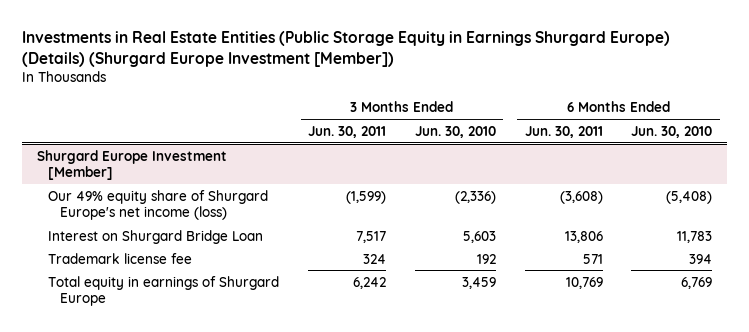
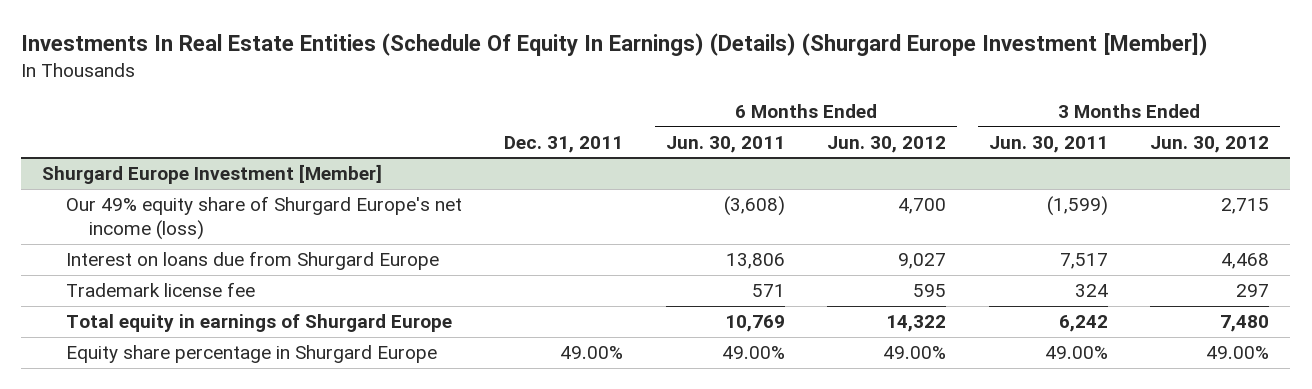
- Investments in Real Estate Entities (Public Storage Equity in Earnings Shurgard Europe) (Details) (Shurgard Europe Investment [Member])
+ Investments In Real Estate Entities (Schedule Of Equity In Earnings) (Details) (Shurgard Europe Investment [Member])
- | 3 Months Ended Jun. 30, 2011 | 3 Months Ended Jun. 30, 2010 | 6 Months Ended Jun. 30, 2011 | 6 Months Ended Jun. 30, 2010
+ | Dec. 31, 2011 | 6 Months Ended Jun. 30, 2011 | 6 Months Ended Jun. 30, 2012 | 3 Months Ended Jun. 30, 2011 | 3 Months Ended Jun. 30, 2012
@ Shurgard Europe Investment [Member]
- Interest on Shurgard Bridge Loan | 7,517 | 5,603 | 13,806 | 11,783
+ Interest on loans due from Shurgard Europe | | 13,806 | 9,027 | 7,517 | 4,468
+ Equity share percentage in Shurgard Europe | 49.00% | 49.00% | 49.00% | 49.00% | 49.00%

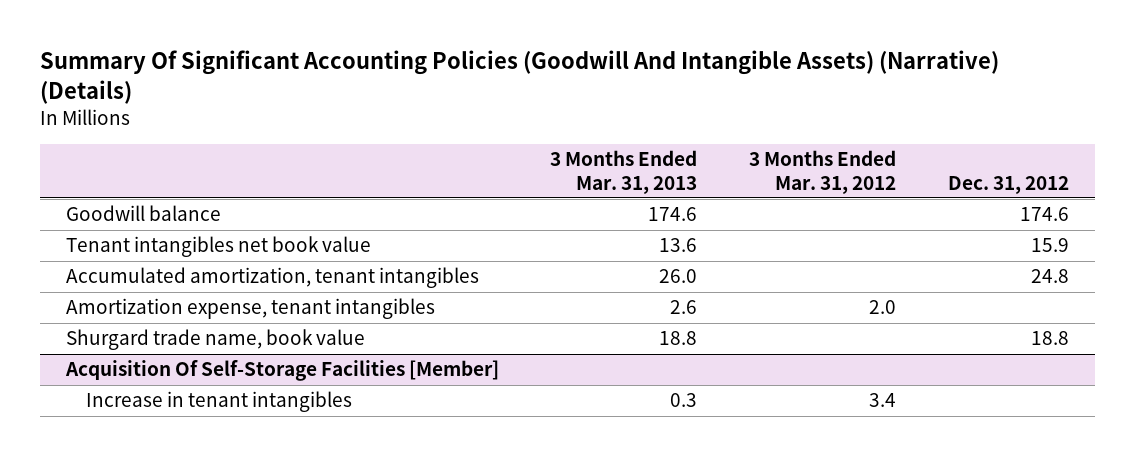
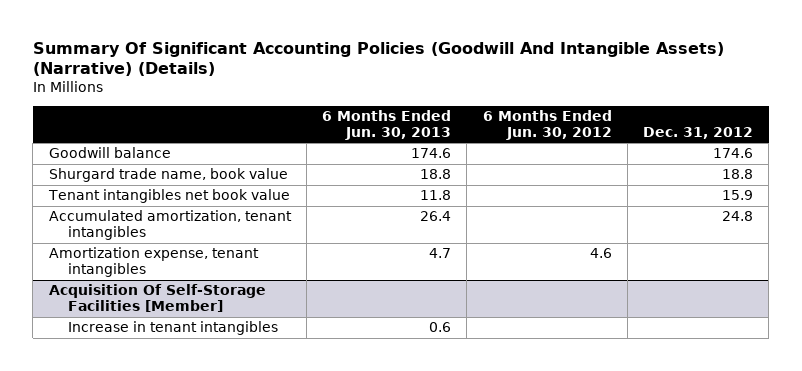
- | 3 Months Ended Mar. 31, 2013 | 3 Months Ended Mar. 31, 2012 | Dec. 31, 2012
+ | 6 Months Ended Jun. 30, 2013 | 6 Months Ended Jun. 30, 2012 | Dec. 31, 2012
moved up: Shurgard trade name, book value | 18.8 | | 18.8

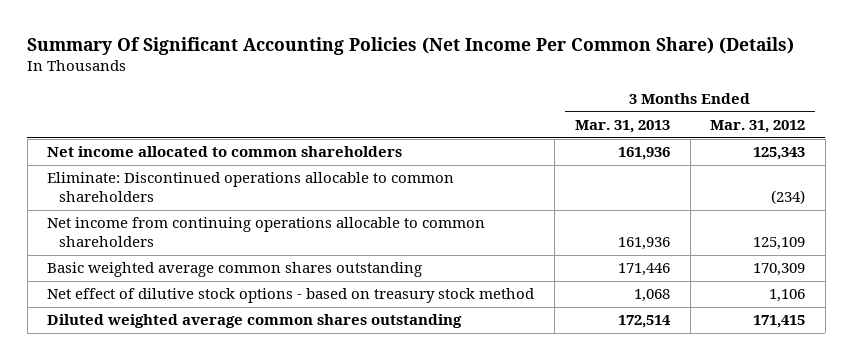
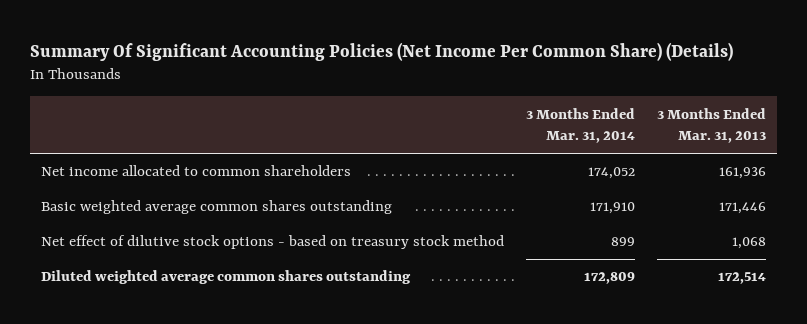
- | 3 Months Ended Mar. 31, 2013 | 3 Months Ended Mar. 31, 2012
+ | 3 Months Ended Mar. 31, 2014 | 3 Months Ended Mar. 31, 2013
- Eliminate: Discontinued operations allocable to common shareholders | | (234)
- Net income from continuing operations allocable to common shareholders | 161,936 | 125,109

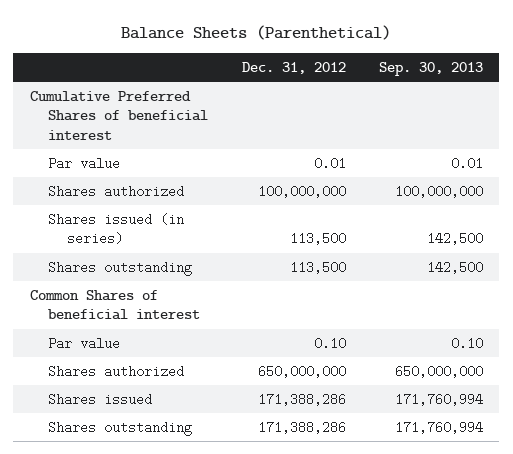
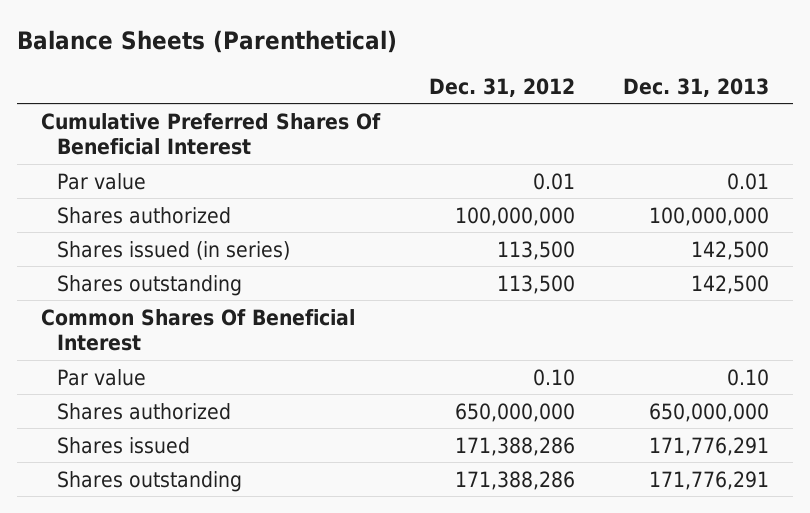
- | Dec. 31, 2012 | Sep. 30, 2013
+ | Dec. 31, 2012 | Dec. 31, 2013
- Cumulative Preferred Shares of beneficial interest
+ Cumulative Preferred Shares Of Beneficial Interest
- Common Shares of beneficial interest
+ Common Shares Of Beneficial Interest

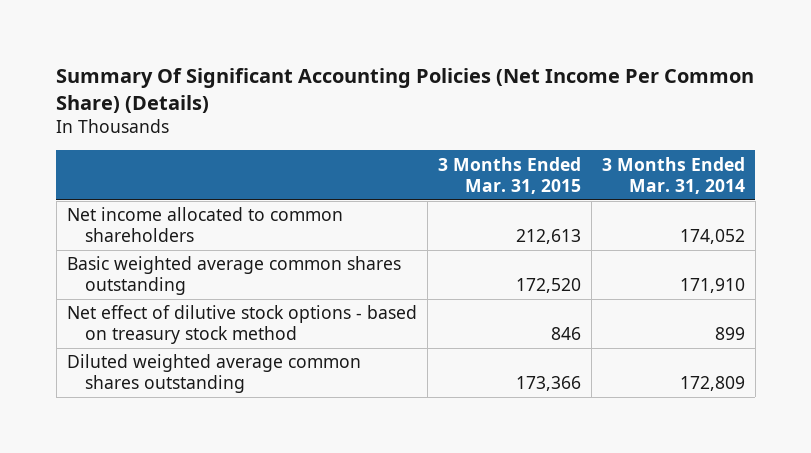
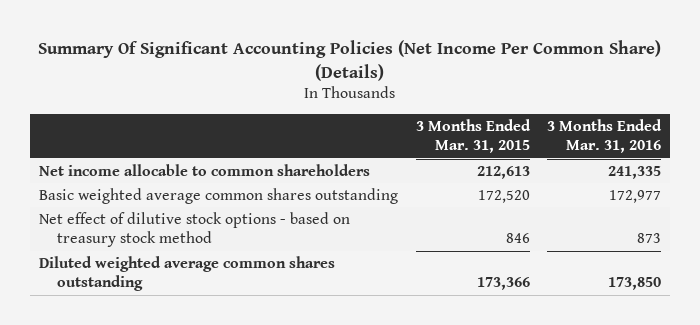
- | 3 Months Ended Mar. 31, 2015 | 3 Months Ended Mar. 31, 2014
+ | 3 Months Ended Mar. 31, 2015 | 3 Months Ended Mar. 31, 2016
- Net income allocated to common shareholders | 212,613 | 174,052
+ Net income allocable to common shareholders | 212,613 | 241,335

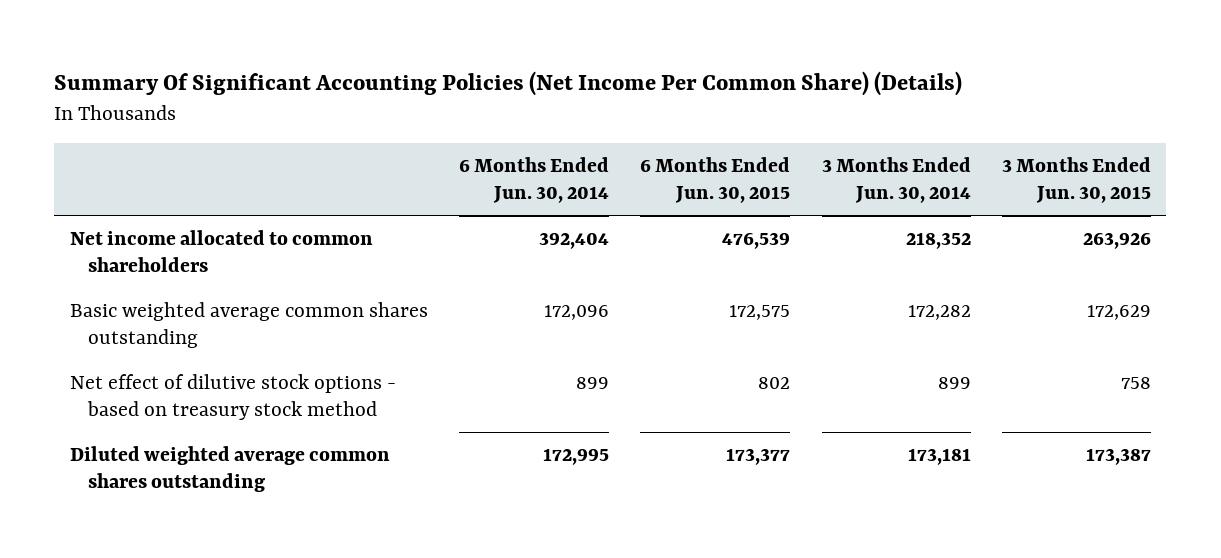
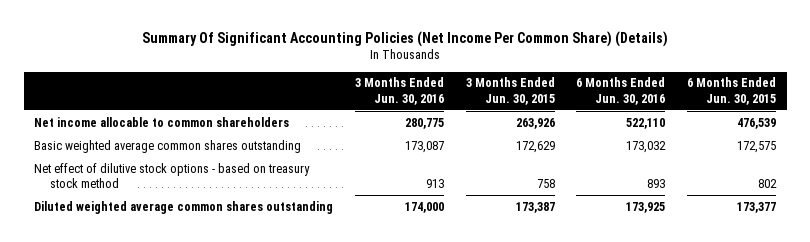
- | 6 Months Ended Jun. 30, 2014 | 6 Months Ended Jun. 30, 2015 | 3 Months Ended Jun. 30, 2014 | 3 Months Ended Jun. 30, 2015
+ | 3 Months Ended Jun. 30, 2016 | 3 Months Ended Jun. 30, 2015 | 6 Months Ended Jun. 30, 2016 | 6 Months Ended Jun. 30, 2015
- Net income allocated to common shareholders | 392,404 | 476,539 | 218,352 | 263,926
+ Net income allocable to common shareholders | 280,775 | 263,926 | 522,110 | 476,539

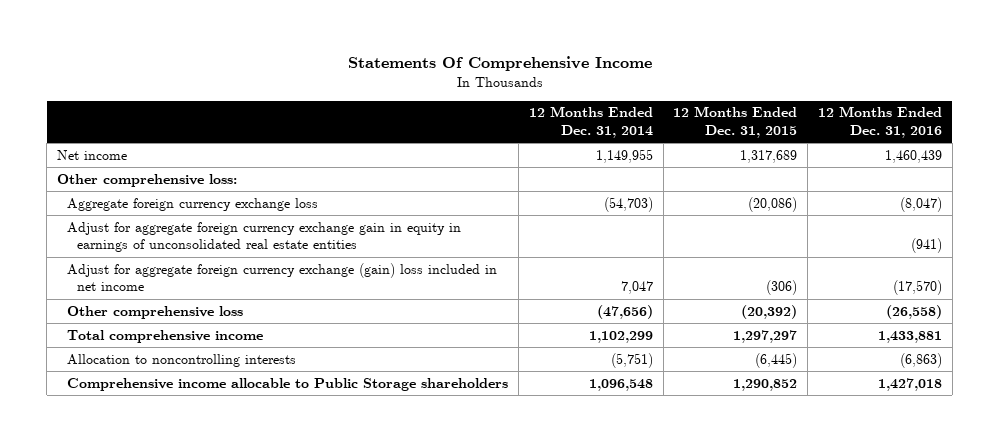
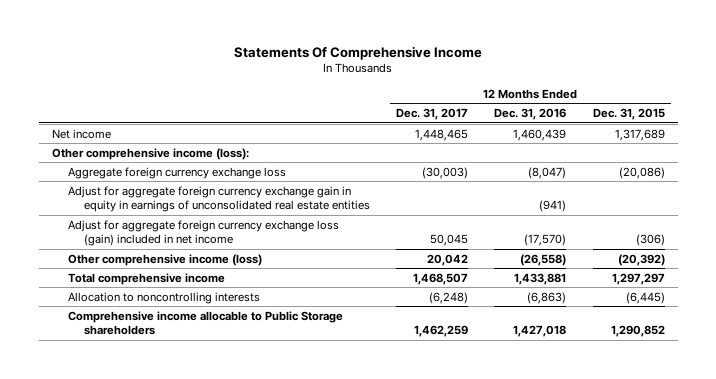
- | 12 Months Ended Dec. 31, 2014 | 12 Months Ended Dec. 31, 2015 | 12 Months Ended Dec. 31, 2016
+ | 12 Months Ended Dec. 31, 2017 | 12 Months Ended Dec. 31, 2016 | 12 Months Ended Dec. 31, 2015
- Other comprehensive loss:
+ Other comprehensive income (loss):
- Adjust for aggregate foreign currency exchange (gain) loss included in net income | 7,047 | (306) | (17,570)
- Other comprehensive loss | (47,656) | (20,392) | (26,558)
+ Adjust for aggregate foreign currency exchange loss (gain) included in net income | 50,045 | (17,570) | (306)
+ Other comprehensive income (loss) | 20,042 | (26,558) | (20,392)

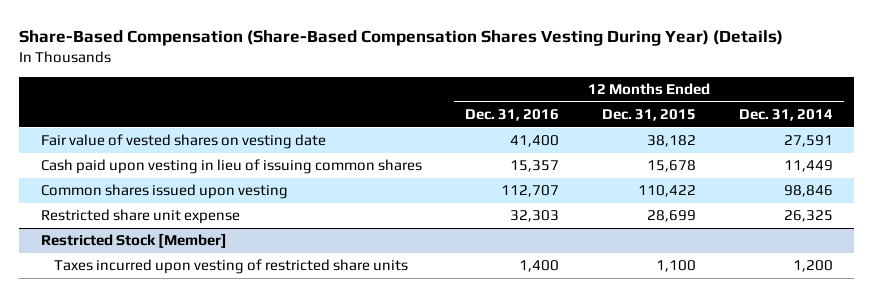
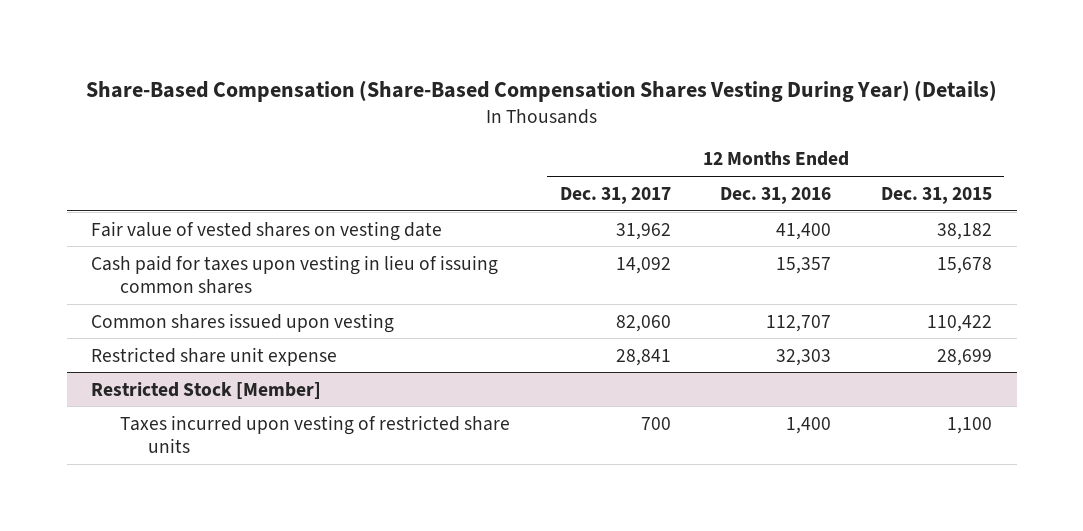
- | 12 Months Ended Dec. 31, 2016 | 12 Months Ended Dec. 31, 2015 | 12 Months Ended Dec. 31, 2014
+ | 12 Months Ended Dec. 31, 2017 | 12 Months Ended Dec. 31, 2016 | 12 Months Ended Dec. 31, 2015
- Cash paid upon vesting in lieu of issuing common shares | 15,357 | 15,678 | 11,449
+ Cash paid for taxes upon vesting in lieu of issuing common shares | 14,092 | 15,357 | 15,678

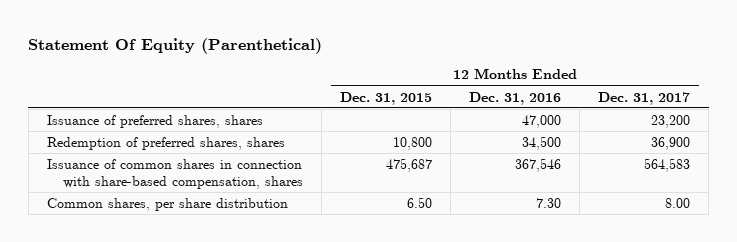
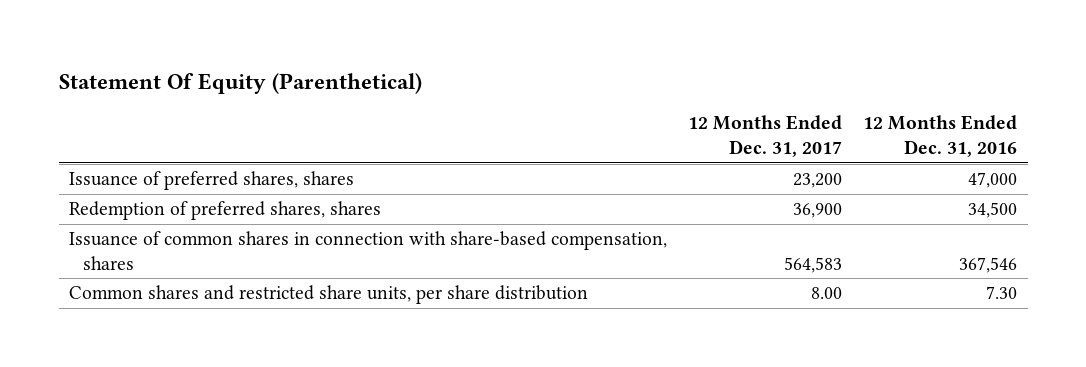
- | 12 Months Ended Dec. 31, 2015 | 12 Months Ended Dec. 31, 2016 | 12 Months Ended Dec. 31, 2017
+ | 12 Months Ended Dec. 31, 2017 | 12 Months Ended Dec. 31, 2016
- Common shares, per share distribution | 6.50 | 7.30 | 8.00
+ Common shares and restricted share units, per share distribution | 8.00 | 7.30

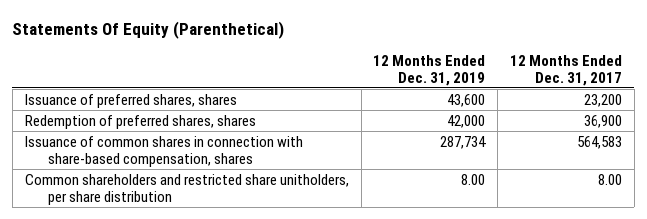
- Statement Of Equity (Parenthetical)
+ Statements Of Equity (Parenthetical)
- | 12 Months Ended Dec. 31, 2017 | 12 Months Ended Dec. 31, 2016
+ | 12 Months Ended Dec. 31, 2019 | 12 Months Ended Dec. 31, 2017
- Common shares and restricted share units, per share distribution | 8.00 | 7.30
+ Common shareholders and restricted share unitholders, per share distribution | 8.00 | 8.00

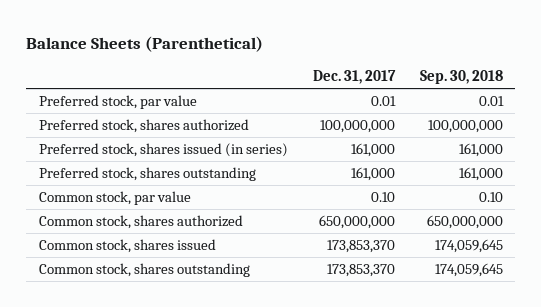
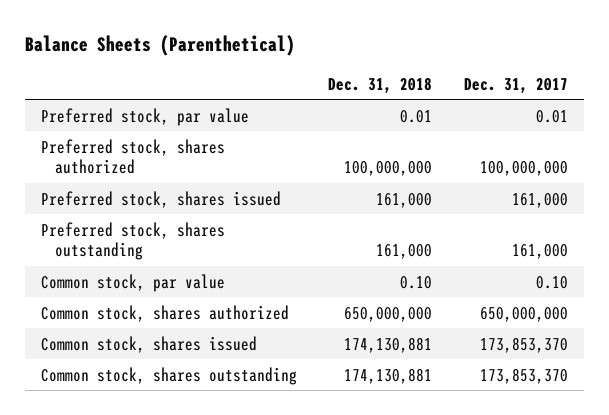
- | Dec. 31, 2017 | Sep. 30, 2018
+ | Dec. 31, 2018 | Dec. 31, 2017
- Preferred stock, shares issued (in series) | 161,000 | 161,000
+ Preferred stock, shares issued | 161,000 | 161,000

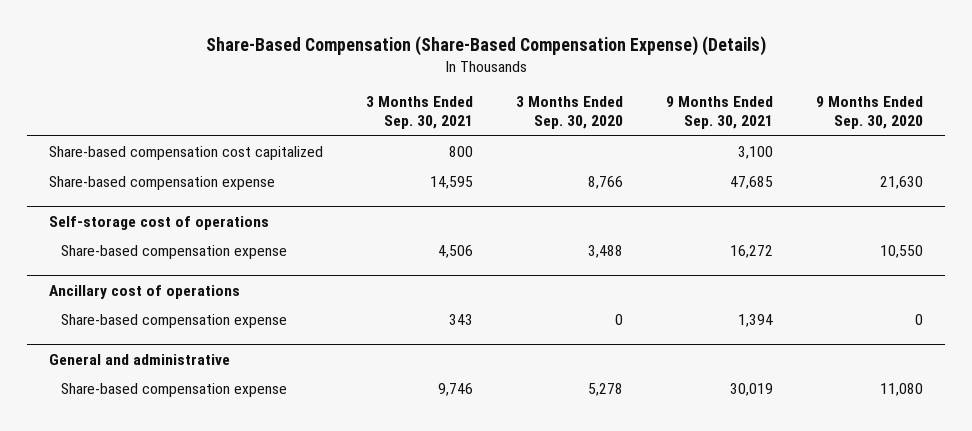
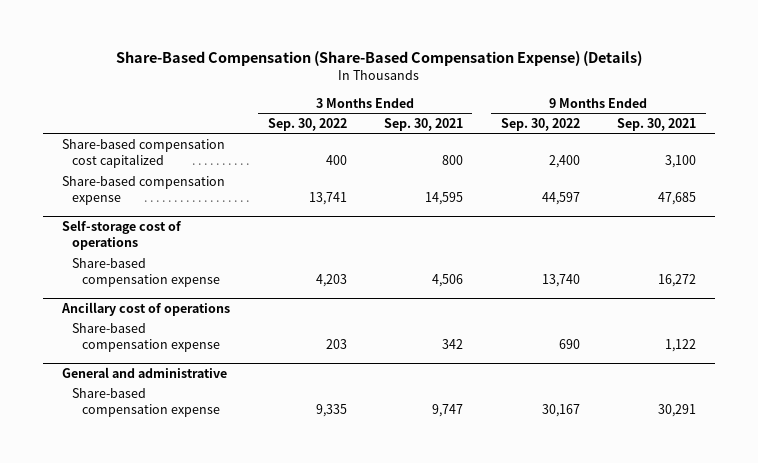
- | 3 Months Ended Sep. 30, 2021 | 3 Months Ended Sep. 30, 2020 | 9 Months Ended Sep. 30, 2021 | 9 Months Ended Sep. 30, 2020
+ | 3 Months Ended Sep. 30, 2022 | 3 Months Ended Sep. 30, 2021 | 9 Months Ended Sep. 30, 2022 | 9 Months Ended Sep. 30, 2021
@ Ancillary cost of operations
- Share-based compensation expense | 343 | 0 | 1,394 | 0
+ Share-based compensation expense | 203 | 342 | 690 | 1,122
@ General and administrative
- Share-based compensation expense | 9,746 | 5,278 | 30,019 | 11,080
+ Share-based compensation expense | 9,335 | 9,747 | 30,167 | 30,291

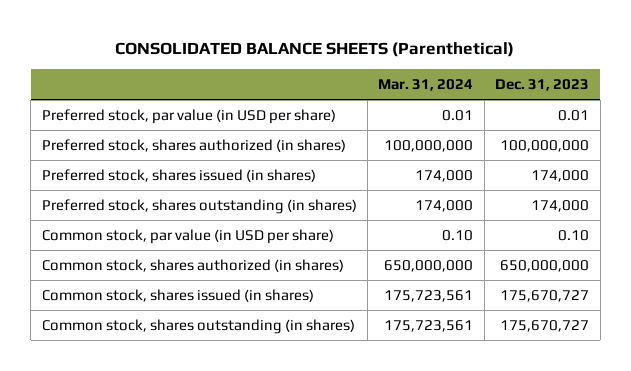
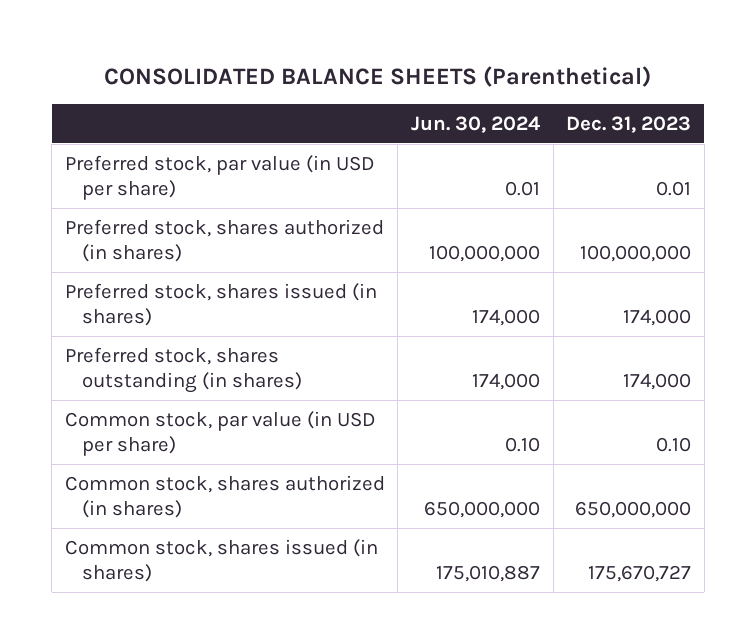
- | Mar. 31, 2024 | Dec. 31, 2023
+ | Jun. 30, 2024 | Dec. 31, 2023
- Common stock, shares outstanding (in shares) | 175,723,561 | 175,670,727

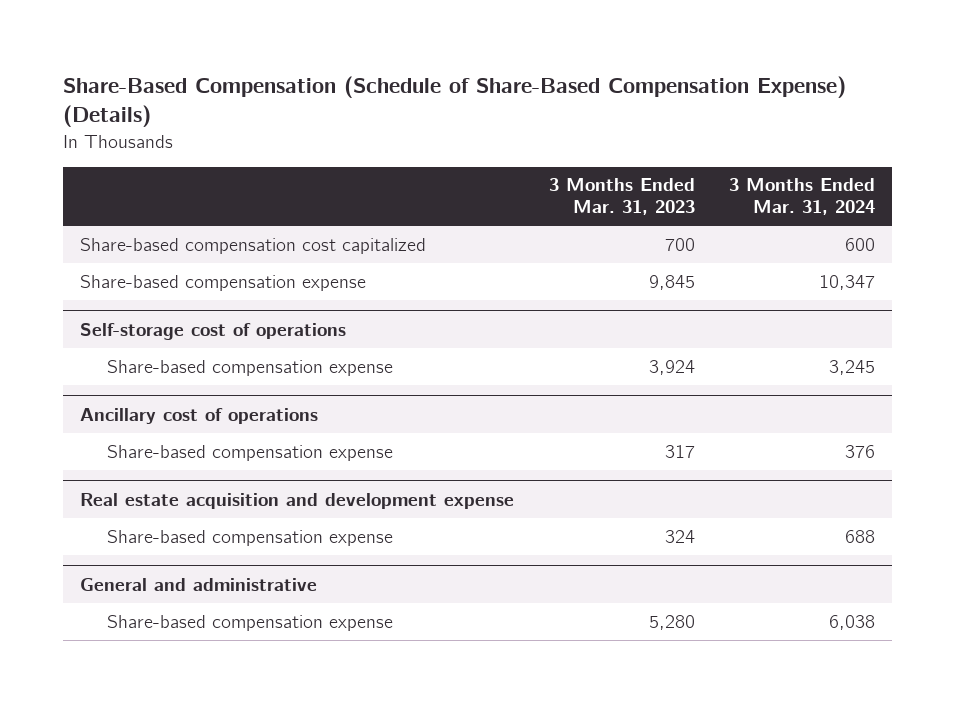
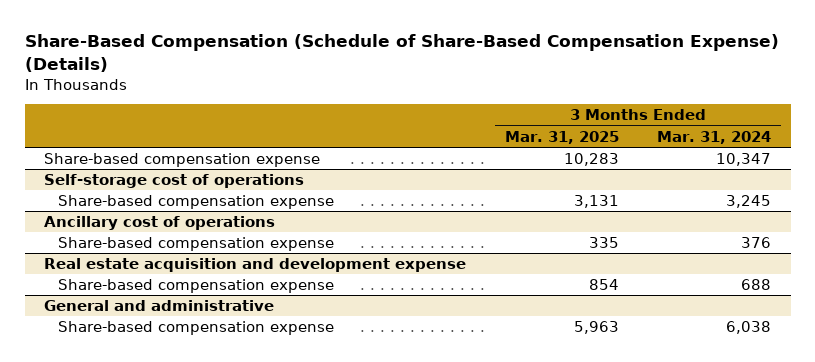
- | 3 Months Ended Mar. 31, 2023 | 3 Months Ended Mar. 31, 2024
+ | 3 Months Ended Mar. 31, 2025 | 3 Months Ended Mar. 31, 2024
- Share-based compensation cost capitalized | 700 | 600

